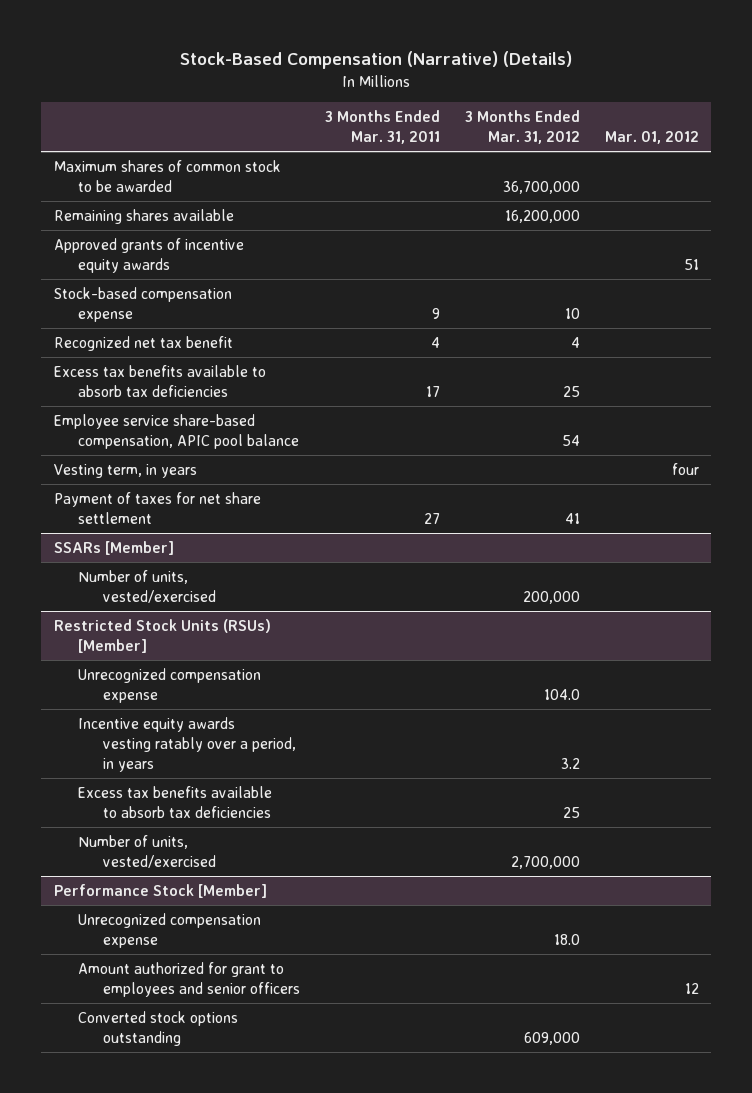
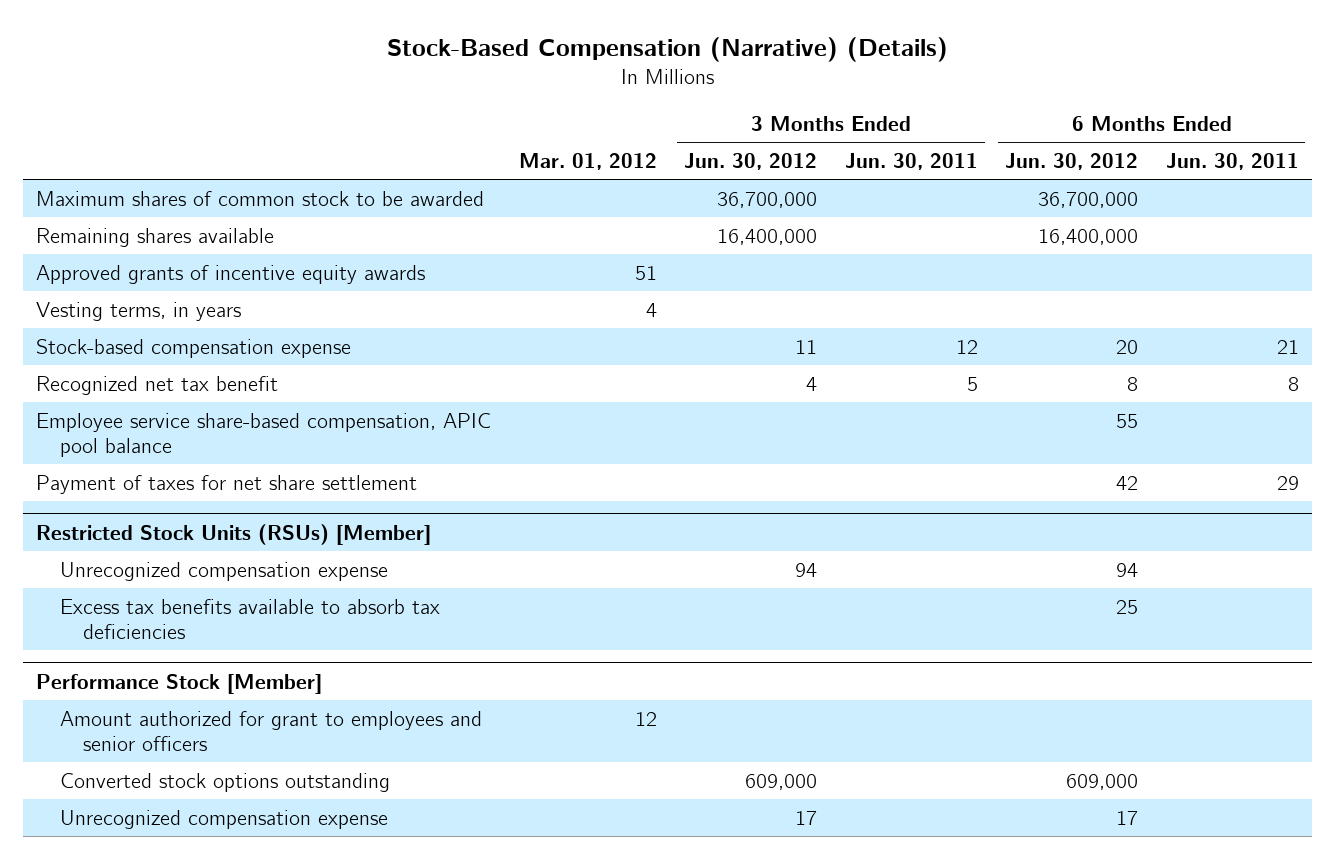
- | 3 Months Ended Mar. 31, 2011 | 3 Months Ended Mar. 31, 2012 | Mar. 01, 2012
+ | Mar. 01, 2012 | 3 Months Ended Jun. 30, 2012 | 3 Months Ended Jun. 30, 2011 | 6 Months Ended Jun. 30, 2012 | 6 Months Ended Jun. 30, 2011
+ Vesting terms, in years | 4 | | | |
- Excess tax benefits available to absorb tax deficiencies | 17 | 25 |
- Vesting term, in years | | | four
- SSARs [Member]
- Number of units, vested/exercised | | 200,000 |
@ Restricted Stock Units (RSUs) [Member]
- Incentive equity awards vesting ratably over a period, in years | | 3.2 |
- Number of units, vested/exercised | | 2,700,000 |
@ Performance Stock [Member]
moved down: Unrecognized compensation expense | | 17 | | 17 |

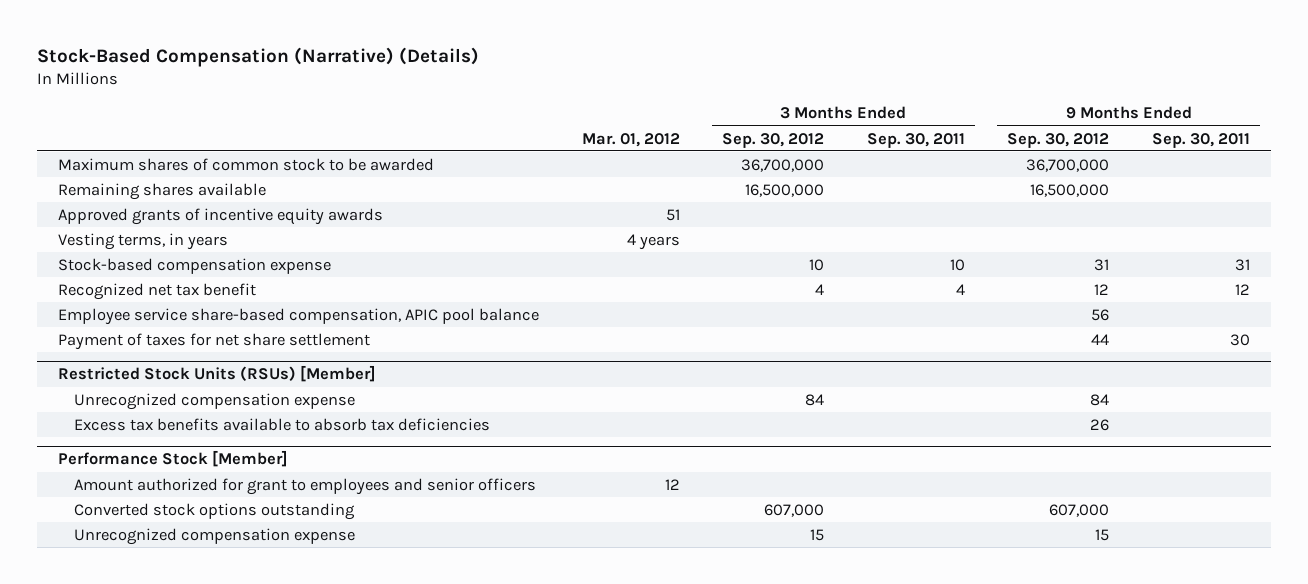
- | Mar. 01, 2012 | 3 Months Ended Jun. 30, 2012 | 3 Months Ended Jun. 30, 2011 | 6 Months Ended Jun. 30, 2012 | 6 Months Ended Jun. 30, 2011
+ | Mar. 01, 2012 | 3 Months Ended Sep. 30, 2012 | 3 Months Ended Sep. 30, 2011 | 9 Months Ended Sep. 30, 2012 | 9 Months Ended Sep. 30, 2011
- Vesting terms, in years | 4 | | | |
+ Vesting terms, in years | 4 years | | | |

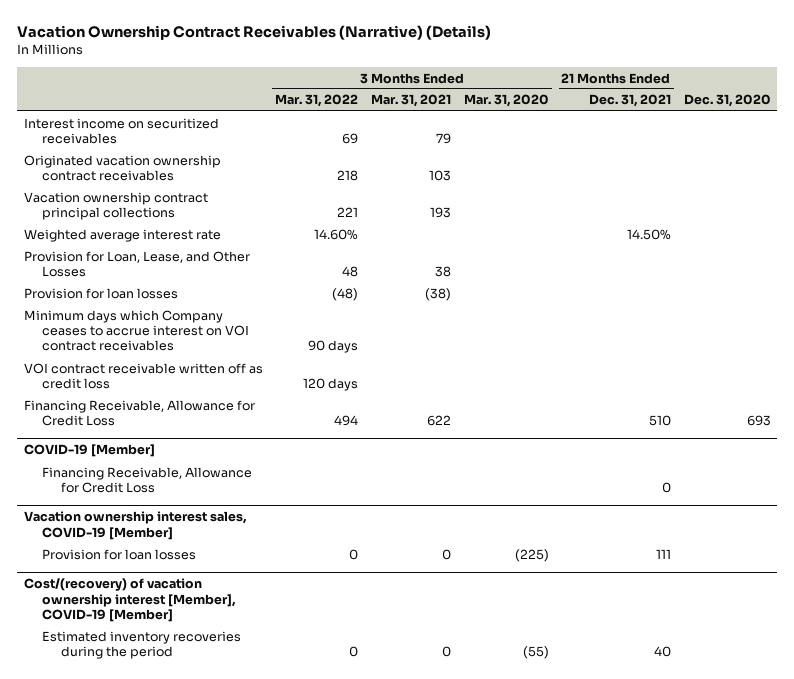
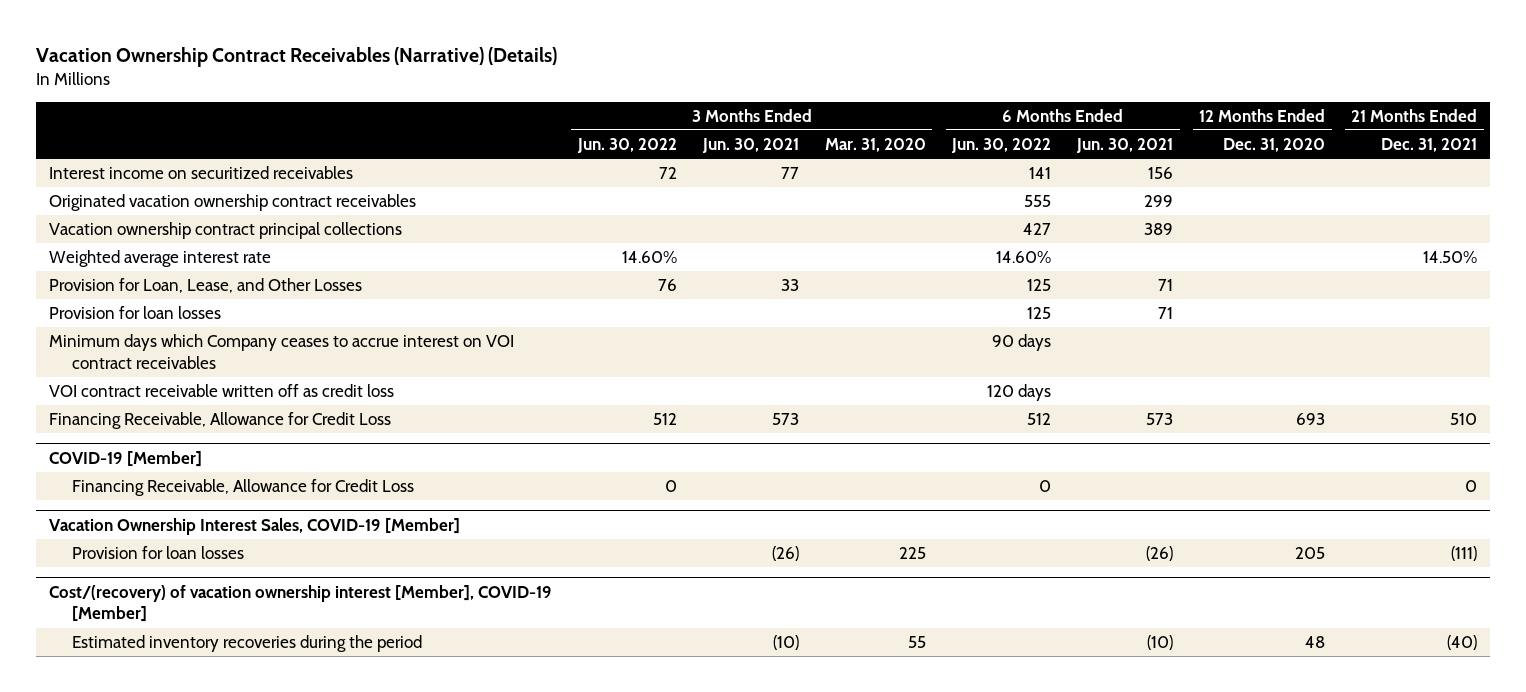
- | 3 Months Ended Mar. 31, 2022 | 3 Months Ended Mar. 31, 2021 | 3 Months Ended Mar. 31, 2020 | 21 Months Ended Dec. 31, 2021 | Dec. 31, 2020
+ | 3 Months Ended Jun. 30, 2022 | 3 Months Ended Jun. 30, 2021 | 3 Months Ended Mar. 31, 2020 | 6 Months Ended Jun. 30, 2022 | 6 Months Ended Jun. 30, 2021 | 12 Months Ended Dec. 31, 2020 | 21 Months Ended Dec. 31, 2021
- Vacation ownership interest sales, COVID-19 [Member]
- Provision for loan losses | 0 | 0 | (225) | 111 |
+ Vacation Ownership Interest Sales, COVID-19 [Member]
+ Provision for loan losses | | (26) | 225 | | (26) | 205 | (111)
@ Cost/(recovery) of vacation ownership interest [Member], COVID-19 [Member]
- Estimated inventory recoveries during the period | 0 | 0 | (55) | 40 |
+ Estimated inventory recoveries during the period | | (10) | 55 | | (10) | 48 | (40)

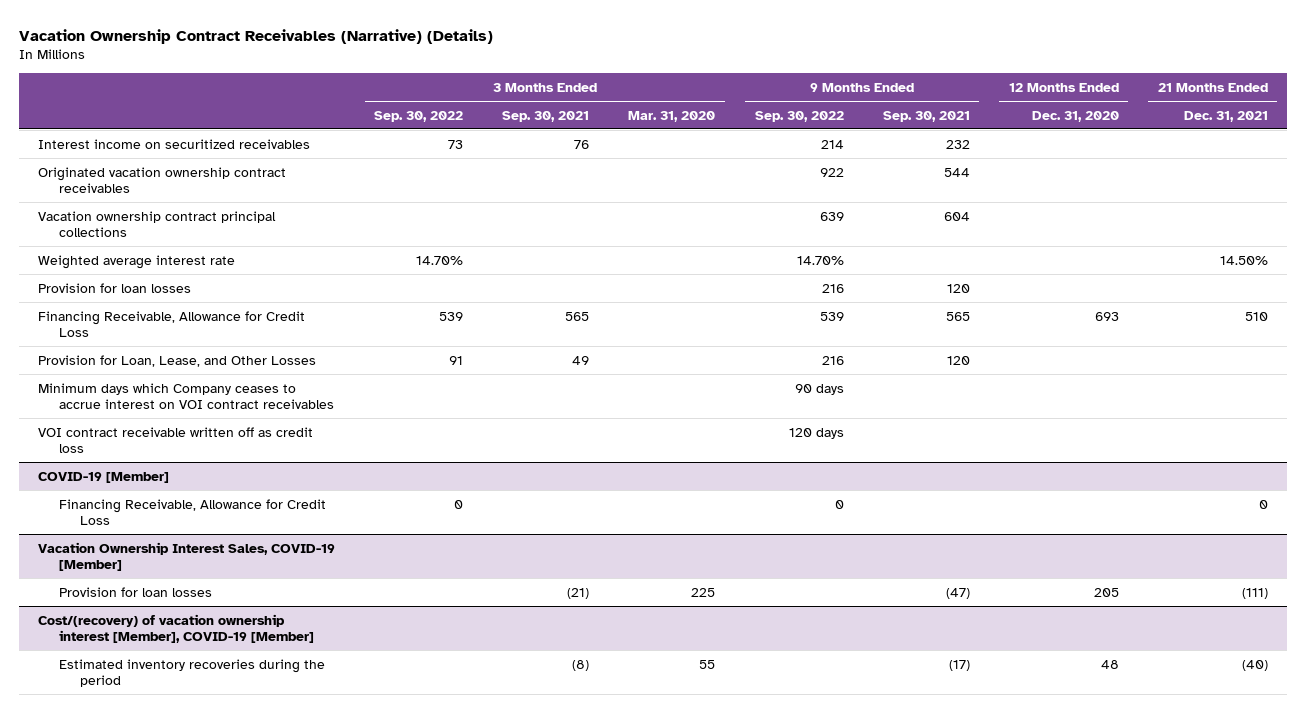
- | 3 Months Ended Jun. 30, 2022 | 3 Months Ended Jun. 30, 2021 | 3 Months Ended Mar. 31, 2020 | 6 Months Ended Jun. 30, 2022 | 6 Months Ended Jun. 30, 2021 | 12 Months Ended Dec. 31, 2020 | 21 Months Ended Dec. 31, 2021
+ | 3 Months Ended Sep. 30, 2022 | 3 Months Ended Sep. 30, 2021 | 3 Months Ended Mar. 31, 2020 | 9 Months Ended Sep. 30, 2022 | 9 Months Ended Sep. 30, 2021 | 12 Months Ended Dec. 31, 2020 | 21 Months Ended Dec. 31, 2021
moved up: Financing Receivable, Allowance for Credit Loss | 539 | 565 | | 539 | 565 | 693 | 510
moved down: Provision for Loan, Lease, and Other Losses | 91 | 49 | | 216 | 120 | |

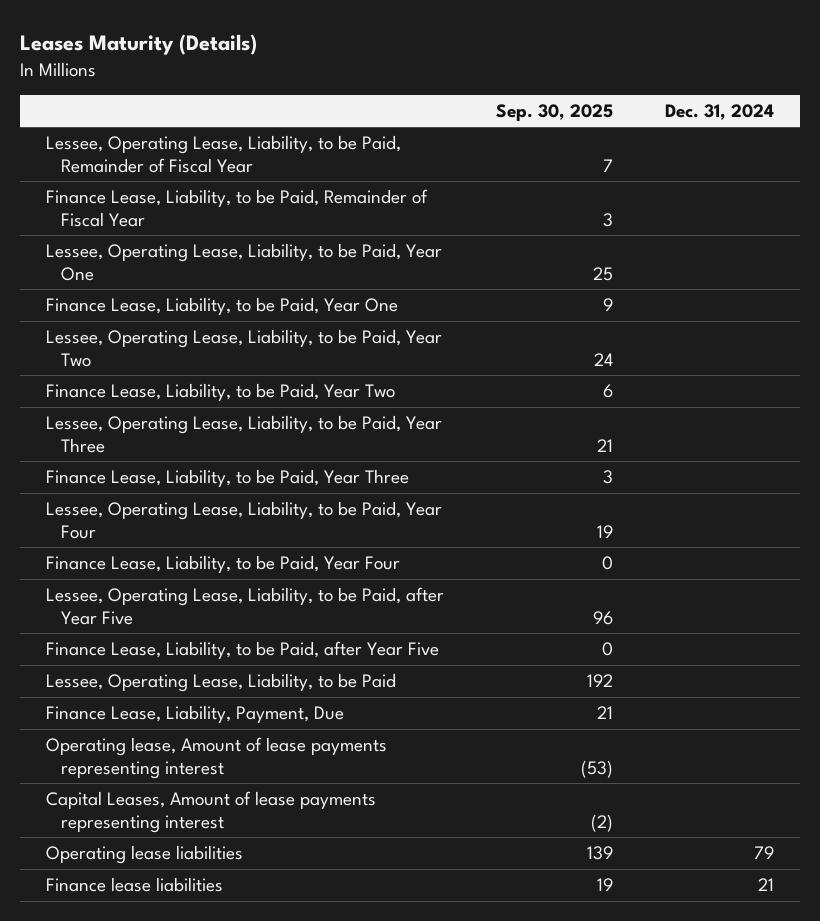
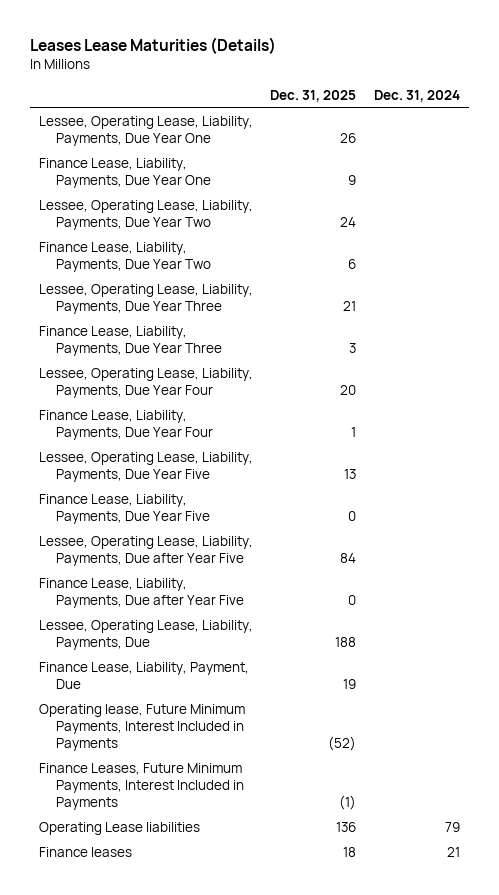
- Leases Maturity (Details)
+ Leases Lease Maturities (Details)
- | Sep. 30, 2025 | Dec. 31, 2024
+ | Dec. 31, 2025 | Dec. 31, 2024
- Lessee, Operating Lease, Liability, to be Paid, Remainder of Fiscal Year | 7 |
- Finance Lease, Liability, to be Paid, Remainder of Fiscal Year | 3 |
- Lessee, Operating Lease, Liability, to be Paid, Year One | 25 |
- Finance Lease, Liability, to be Paid, Year One | 9 |
- Lessee, Operating Lease, Liability, to be Paid, Year Two | 24 |
- Finance Lease, Liability, to be Paid, Year Two | 6 |
- Lessee, Operating Lease, Liability, to be Paid, Year Three | 21 |
- Finance Lease, Liability, to be Paid, Year Three | 3 |
- Lessee, Operating Lease, Liability, to be Paid, Year Four | 19 |
- Finance Lease, Liability, to be Paid, Year Four | 0 |
- Lessee, Operating Lease, Liability, to be Paid, after Year Five | 96 |
- Finance Lease, Liability, to be Paid, after Year Five | 0 |
- Lessee, Operating Lease, Liability, to be Paid | 192 |
+ Lessee, Operating Lease, Liability, Payments, Due Year One | 26 |
+ Finance Lease, Liability, Payments, Due Year One | 9 |
+ Lessee, Operating Lease, Liability, Payments, Due Year Two | 24 |
+ Finance Lease, Liability, Payments, Due Year Two | 6 |
+ Lessee, Operating Lease, Liability, Payments, Due Year Three | 21 |
+ Finance Lease, Liability, Payments, Due Year Three | 3 |
+ Lessee, Operating Lease, Liability, Payments, Due Year Four | 20 |
+ Finance Lease, Liability, Payments, Due Year Four | 1 |
+ Lessee, Operating Lease, Liability, Payments, Due Year Five | 13 |
+ Finance Lease, Liability, Payments, Due Year Five | 0 |
+ Lessee, Operating Lease, Liability, Payments, Due after Year Five | 84 |
+ Finance Lease, Liability, Payments, Due after Year Five | 0 |
+ Lessee, Operating Lease, Liability, Payments, Due | 188 |
- Operating lease, Amount of lease payments representing interest | (53) |
- Capital Leases, Amount of lease payments representing interest | (2) |
- Operating lease liabilities | 139 | 79
- Finance lease liabilities | 19 | 21
+ Operating lease, Future Minimum Payments, Interest Included in Payments | (52) |
+ Finance Leases, Future Minimum Payments, Interest Included in Payments | (1) |
+ Operating Lease liabilities | 136 | 79
+ Finance leases | 18 | 21

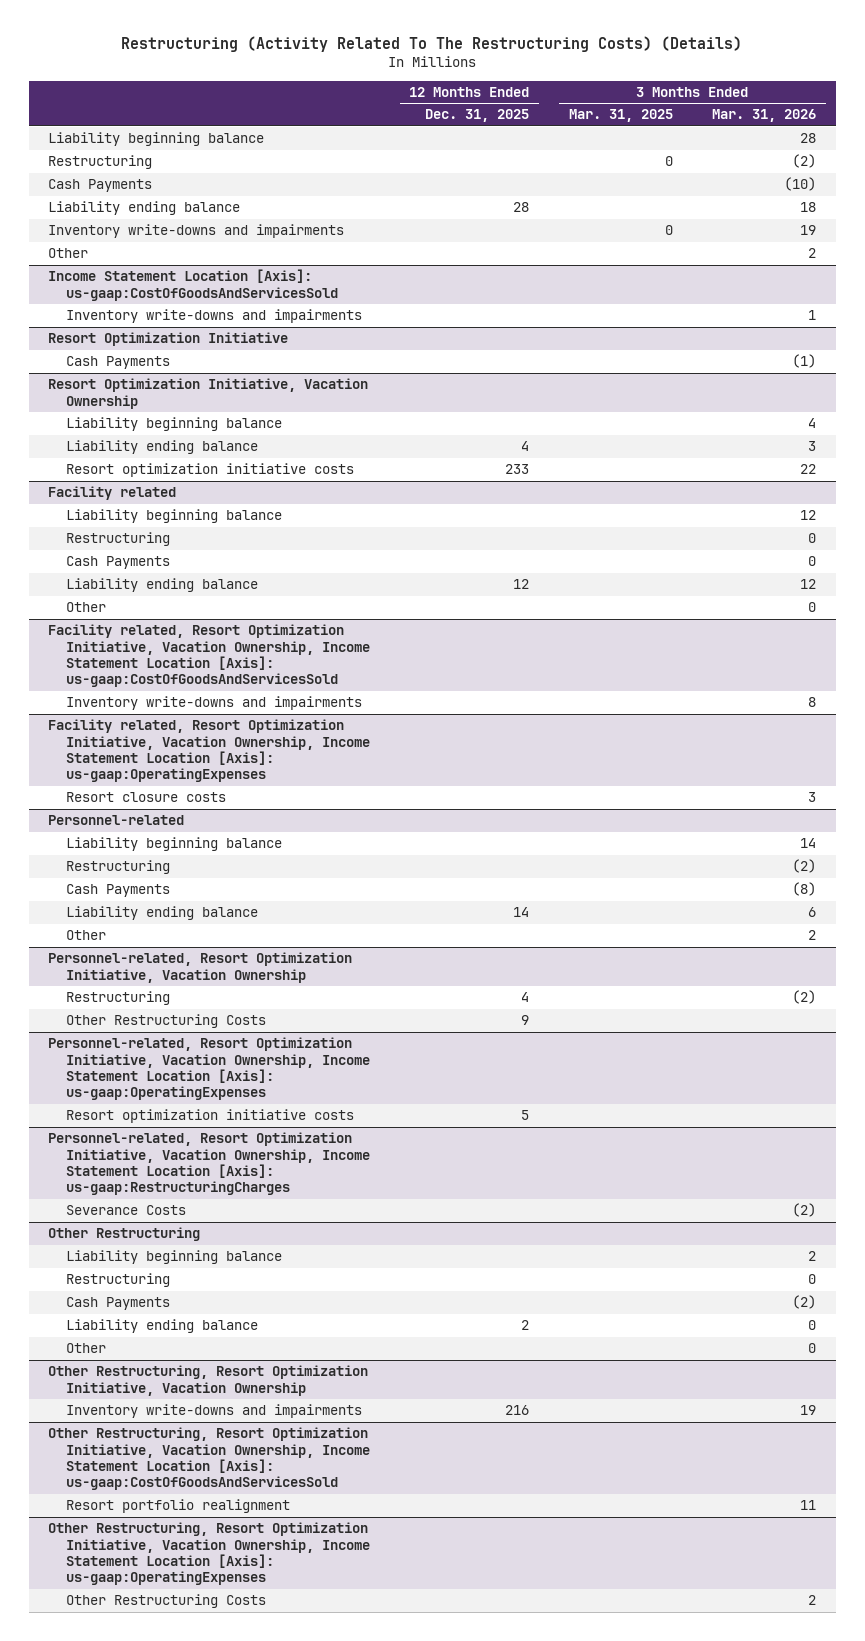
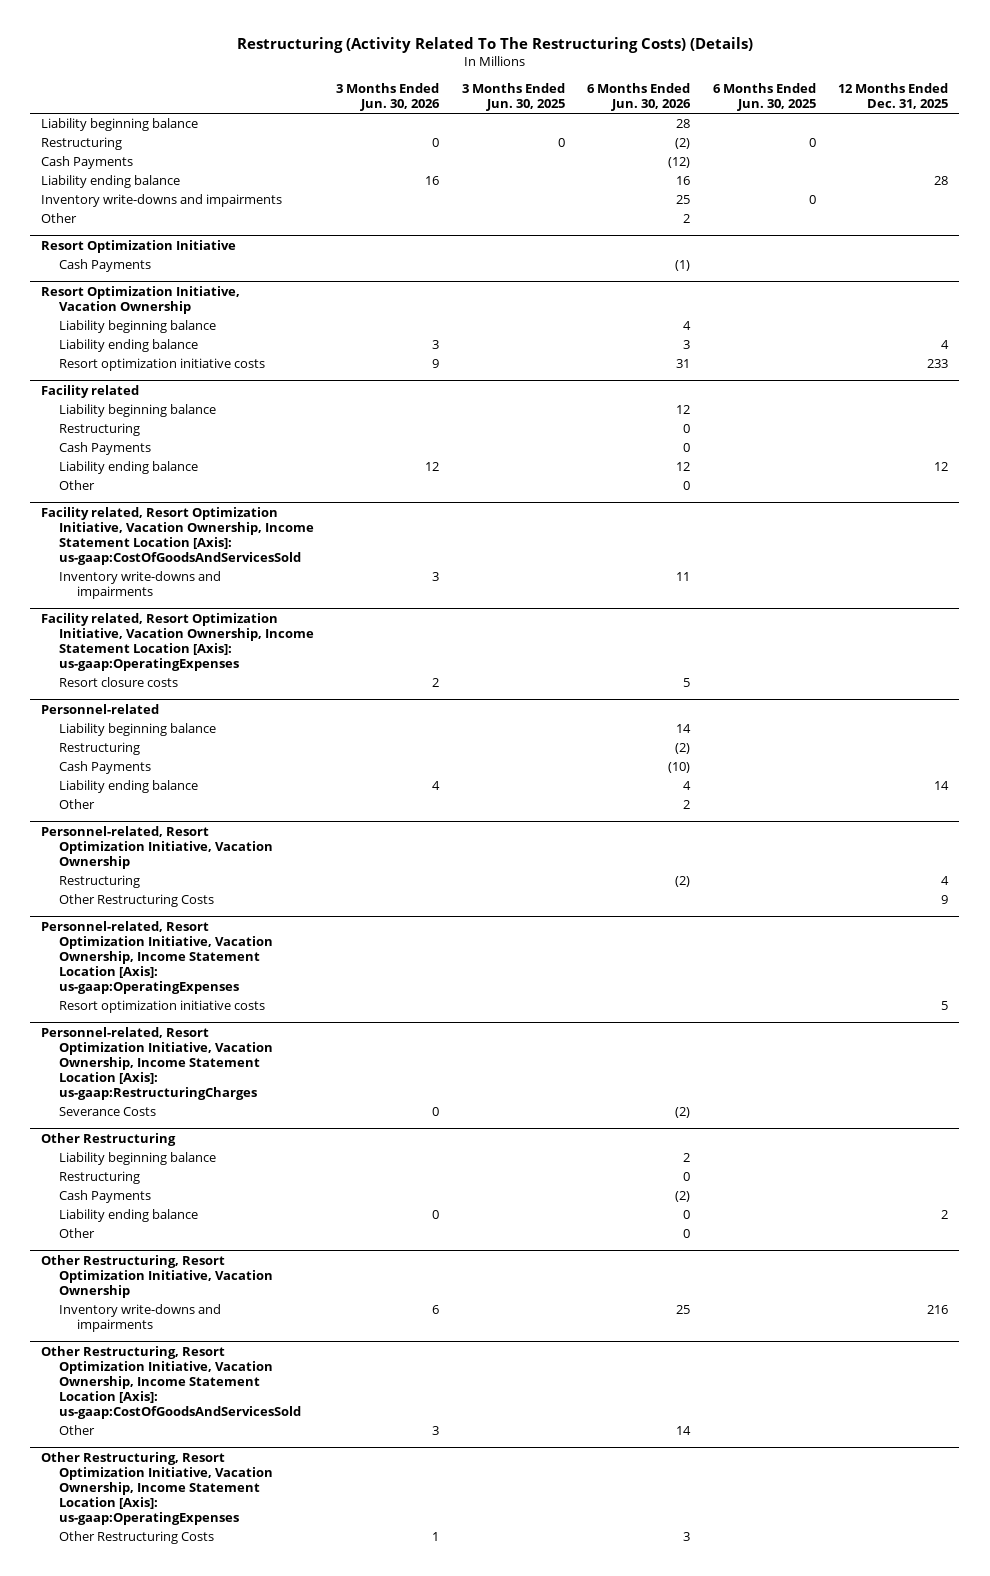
- | 12 Months Ended Dec. 31, 2025 | 3 Months Ended Mar. 31, 2025 | 3 Months Ended Mar. 31, 2026
+ | 3 Months Ended Jun. 30, 2026 | 3 Months Ended Jun. 30, 2025 | 6 Months Ended Jun. 30, 2026 | 6 Months Ended Jun. 30, 2025 | 12 Months Ended Dec. 31, 2025
- Income Statement Location [Axis]: us-gaap:CostOfGoodsAndServicesSold
- Inventory write-downs and impairments | | | 1
@ Other Restructuring, Resort Optimization Initiative, Vacation Ownership, Income Statement Location [Axis]: us-gaap:CostOfGoodsAndServicesSold
- Resort portfolio realignment | | | 11
+ Other | 3 | | 14 | |

